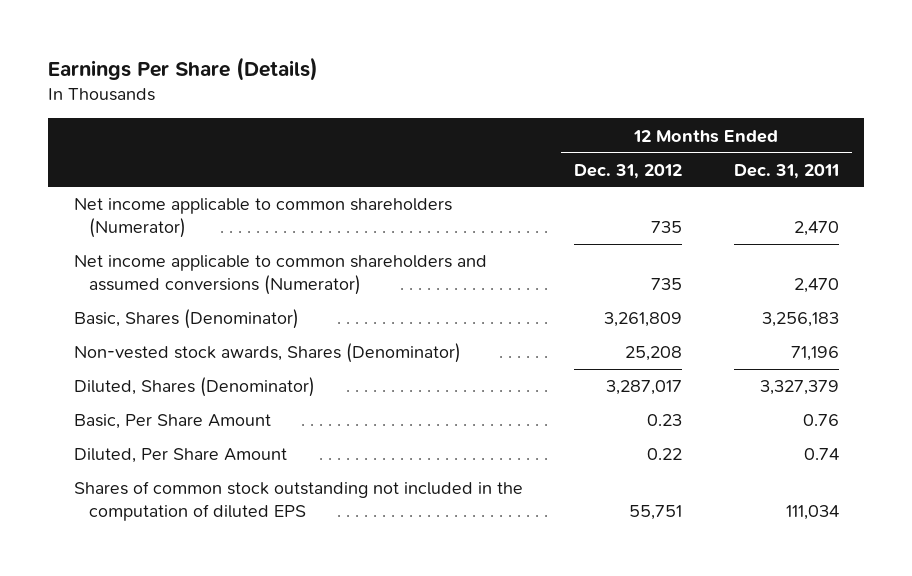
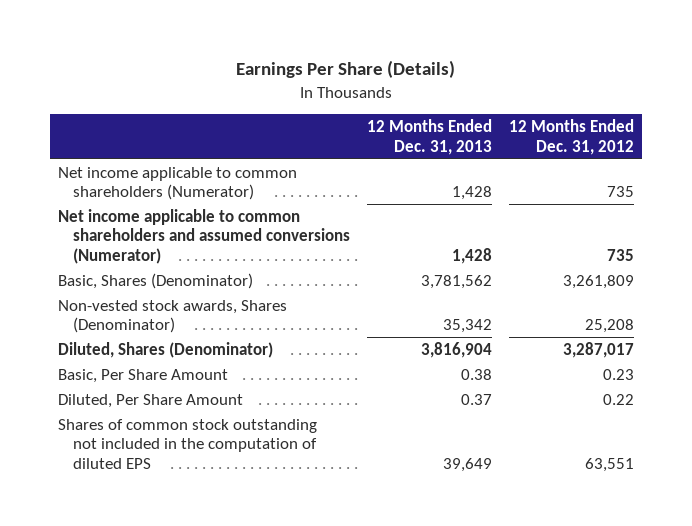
- | 12 Months Ended Dec. 31, 2012 | 12 Months Ended Dec. 31, 2011
+ | 12 Months Ended Dec. 31, 2013 | 12 Months Ended Dec. 31, 2012
- Shares of common stock outstanding not included in the computation of diluted EPS | 55,751 | 111,034
+ Shares of common stock outstanding not included in the computation of diluted EPS | 39,649 | 63,551

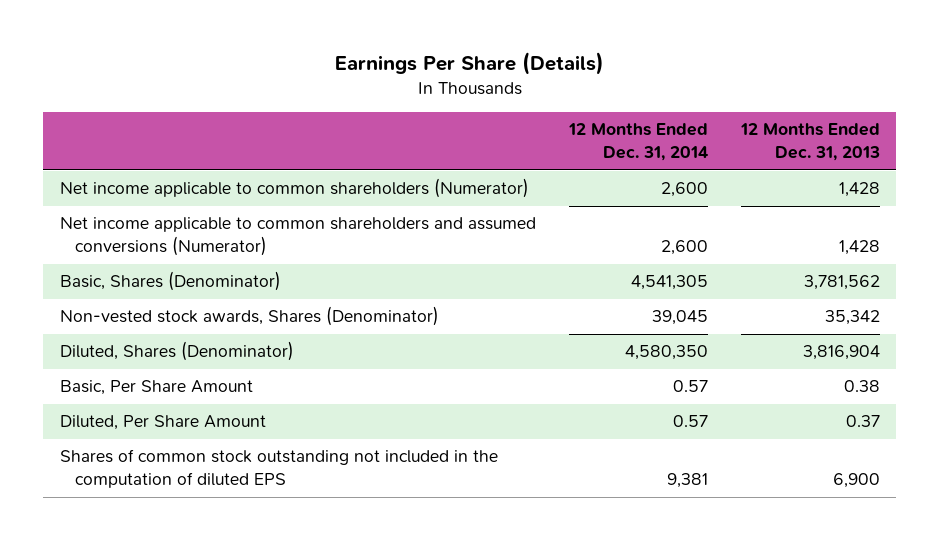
- | 12 Months Ended Dec. 31, 2013 | 12 Months Ended Dec. 31, 2012
+ | 12 Months Ended Dec. 31, 2014 | 12 Months Ended Dec. 31, 2013
- Shares of common stock outstanding not included in the computation of diluted EPS | 39,649 | 63,551
+ Shares of common stock outstanding not included in the computation of diluted EPS | 9,381 | 6,900

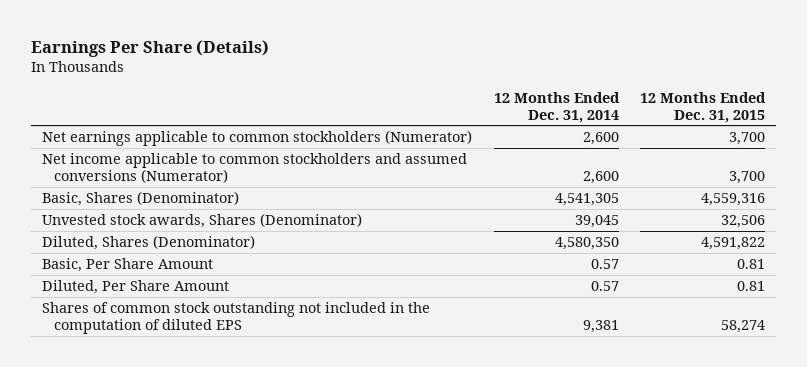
- | 12 Months Ended Dec. 31, 2014 | 12 Months Ended Dec. 31, 2013
+ | 12 Months Ended Dec. 31, 2014 | 12 Months Ended Dec. 31, 2015
- Net income applicable to common shareholders (Numerator) | 2,600 | 1,428
- Net income applicable to common shareholders and assumed conversions (Numerator) | 2,600 | 1,428
+ Net earnings applicable to common stockholders (Numerator) | 2,600 | 3,700
+ Net income applicable to common stockholders and assumed conversions (Numerator) | 2,600 | 3,700
- Non-vested stock awards, Shares (Denominator) | 39,045 | 35,342
+ Unvested stock awards, Shares (Denominator) | 39,045 | 32,506

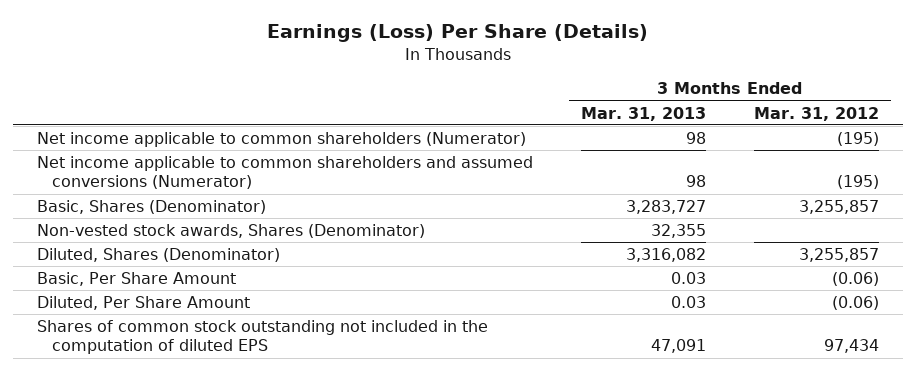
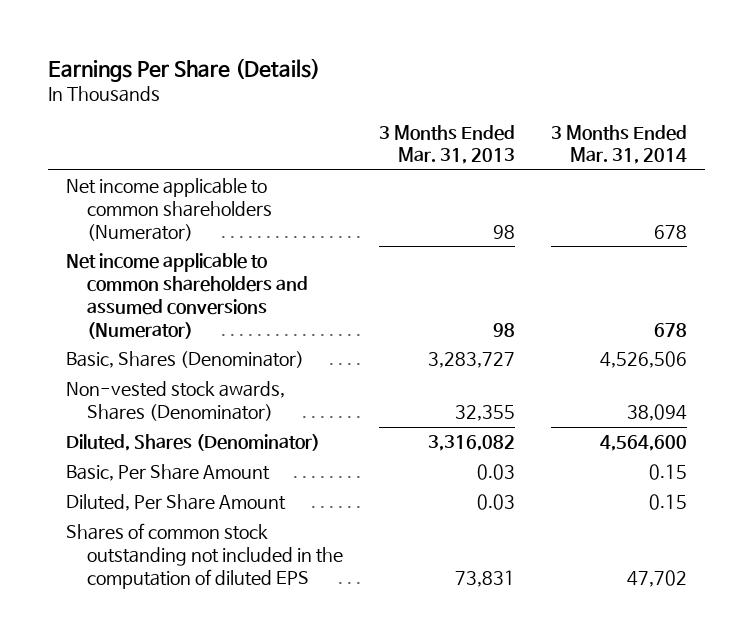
- Earnings (Loss) Per Share (Details)
+ Earnings Per Share (Details)
- | 3 Months Ended Mar. 31, 2013 | 3 Months Ended Mar. 31, 2012
+ | 3 Months Ended Mar. 31, 2013 | 3 Months Ended Mar. 31, 2014
- Shares of common stock outstanding not included in the computation of diluted EPS | 47,091 | 97,434
+ Shares of common stock outstanding not included in the computation of diluted EPS | 73,831 | 47,702

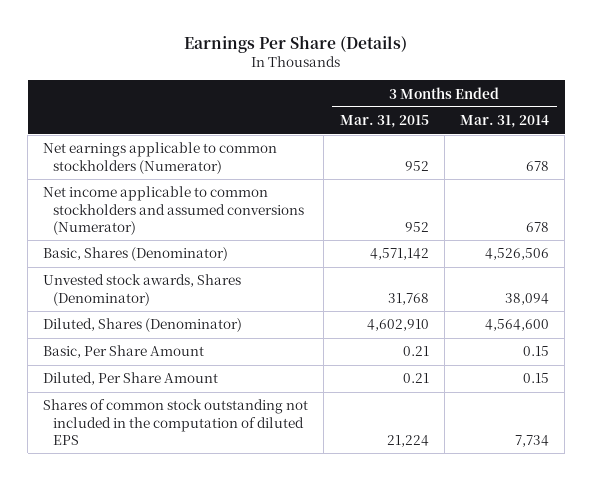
- | 3 Months Ended Mar. 31, 2013 | 3 Months Ended Mar. 31, 2014
+ | 3 Months Ended Mar. 31, 2015 | 3 Months Ended Mar. 31, 2014
- Net income applicable to common shareholders (Numerator) | 98 | 678
- Net income applicable to common shareholders and assumed conversions (Numerator) | 98 | 678
+ Net earnings applicable to common stockholders (Numerator) | 952 | 678
+ Net income applicable to common stockholders and assumed conversions (Numerator) | 952 | 678
- Non-vested stock awards, Shares (Denominator) | 32,355 | 38,094
+ Unvested stock awards, Shares (Denominator) | 31,768 | 38,094
- Shares of common stock outstanding not included in the computation of diluted EPS | 73,831 | 47,702
+ Shares of common stock outstanding not included in the computation of diluted EPS | 21,224 | 7,734

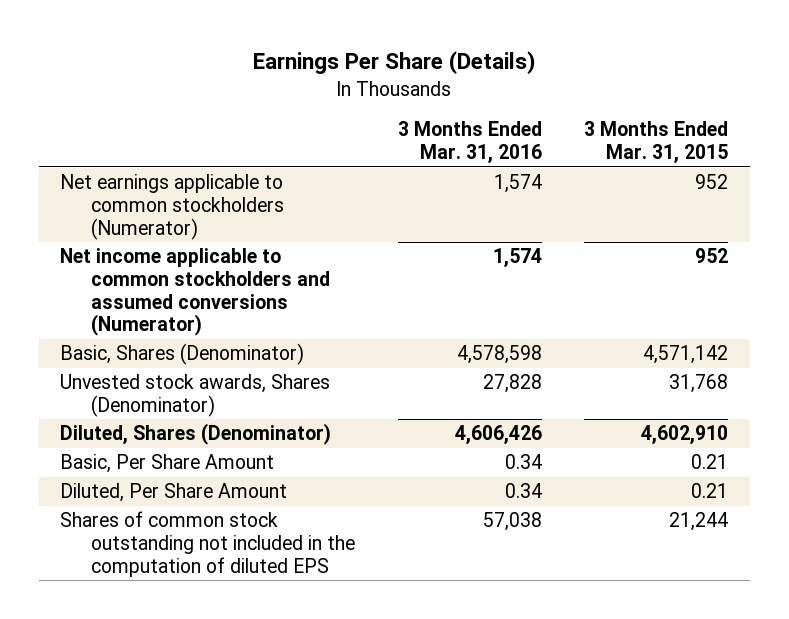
- | 3 Months Ended Mar. 31, 2015 | 3 Months Ended Mar. 31, 2014
+ | 3 Months Ended Mar. 31, 2016 | 3 Months Ended Mar. 31, 2015
- Shares of common stock outstanding not included in the computation of diluted EPS | 21,224 | 7,734
+ Shares of common stock outstanding not included in the computation of diluted EPS | 57,038 | 21,244

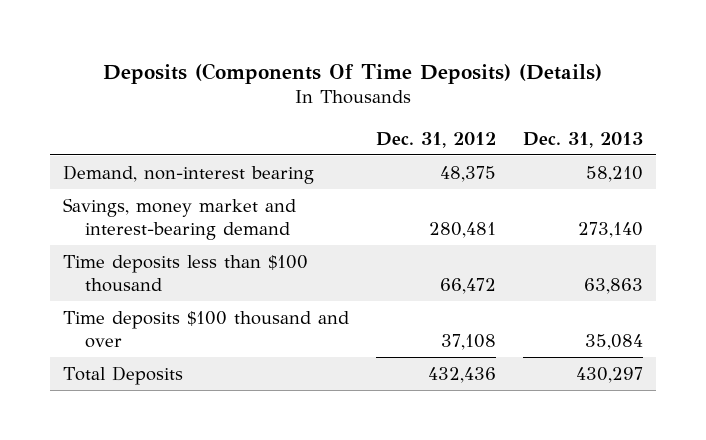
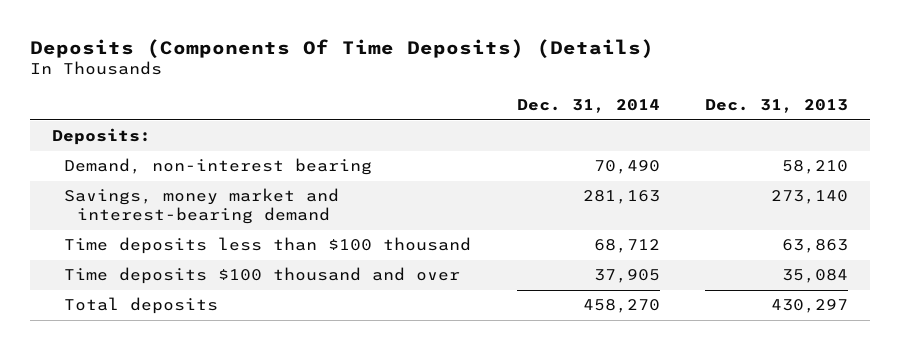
- | Dec. 31, 2012 | Dec. 31, 2013
+ | Dec. 31, 2014 | Dec. 31, 2013
+ Deposits:
- Total Deposits | 432,436 | 430,297
+ Total deposits | 458,270 | 430,297

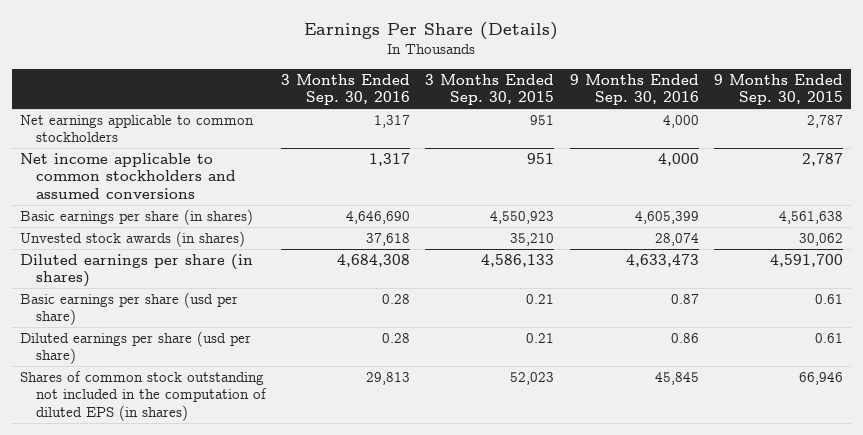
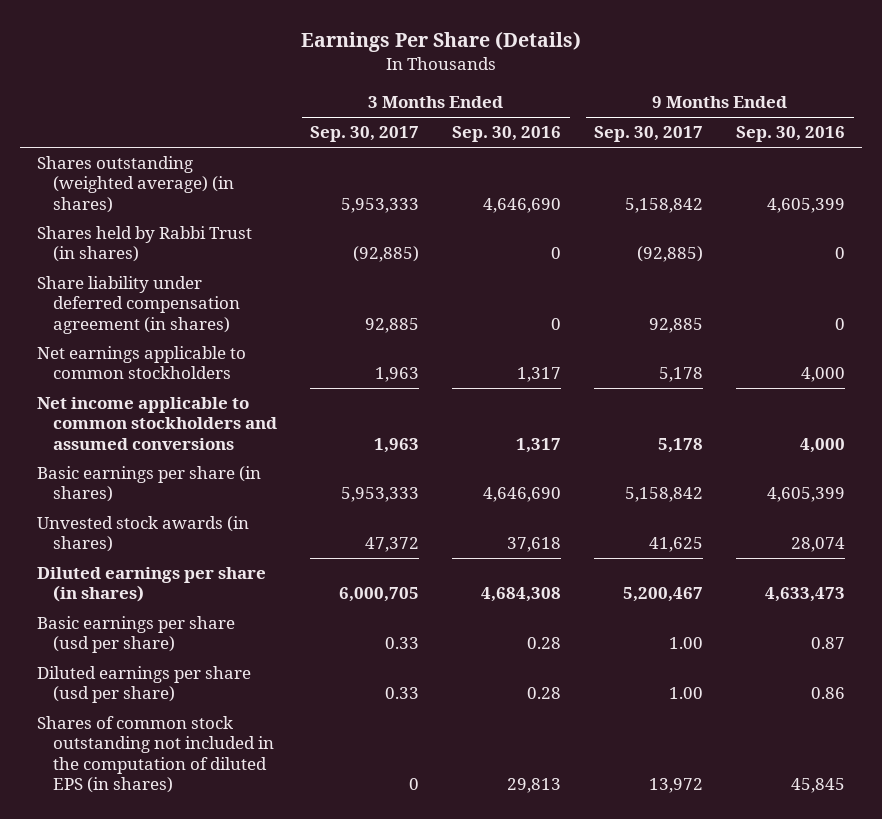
- | 3 Months Ended Sep. 30, 2016 | 3 Months Ended Sep. 30, 2015 | 9 Months Ended Sep. 30, 2016 | 9 Months Ended Sep. 30, 2015
+ | 3 Months Ended Sep. 30, 2017 | 3 Months Ended Sep. 30, 2016 | 9 Months Ended Sep. 30, 2017 | 9 Months Ended Sep. 30, 2016
+ Shares outstanding (weighted average) (in shares) | 5,953,333 | 4,646,690 | 5,158,842 | 4,605,399
+ Shares held by Rabbi Trust (in shares) | (92,885) | 0 | (92,885) | 0
+ Share liability under deferred compensation agreement (in shares) | 92,885 | 0 | 92,885 | 0

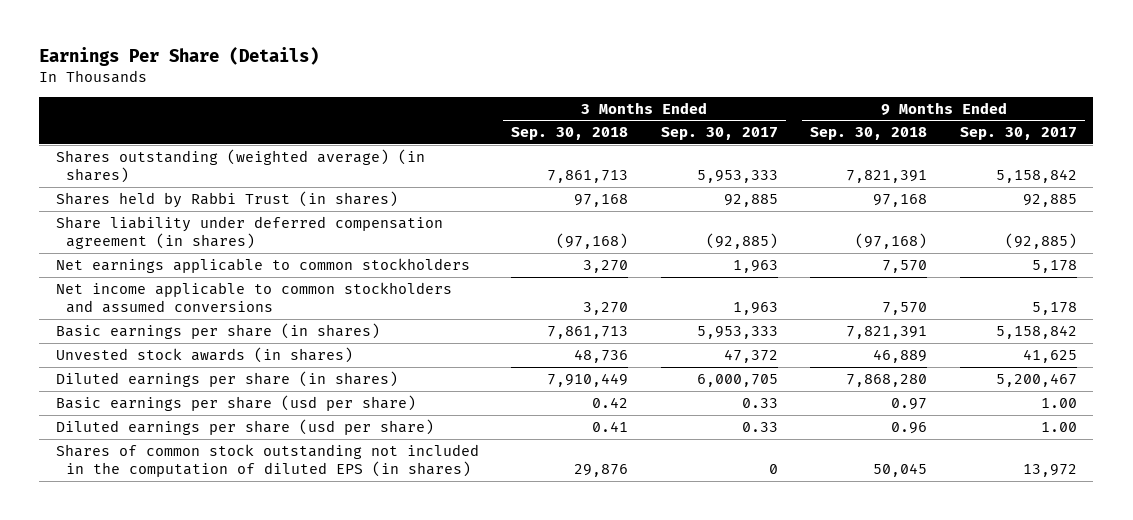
- | 3 Months Ended Sep. 30, 2017 | 3 Months Ended Sep. 30, 2016 | 9 Months Ended Sep. 30, 2017 | 9 Months Ended Sep. 30, 2016
+ | 3 Months Ended Sep. 30, 2018 | 3 Months Ended Sep. 30, 2017 | 9 Months Ended Sep. 30, 2018 | 9 Months Ended Sep. 30, 2017
- Shares held by Rabbi Trust (in shares) | (92,885) | 0 | (92,885) | 0
- Share liability under deferred compensation agreement (in shares) | 92,885 | 0 | 92,885 | 0
+ Shares held by Rabbi Trust (in shares) | 97,168 | 92,885 | 97,168 | 92,885
+ Share liability under deferred compensation agreement (in shares) | (97,168) | (92,885) | (97,168) | (92,885)

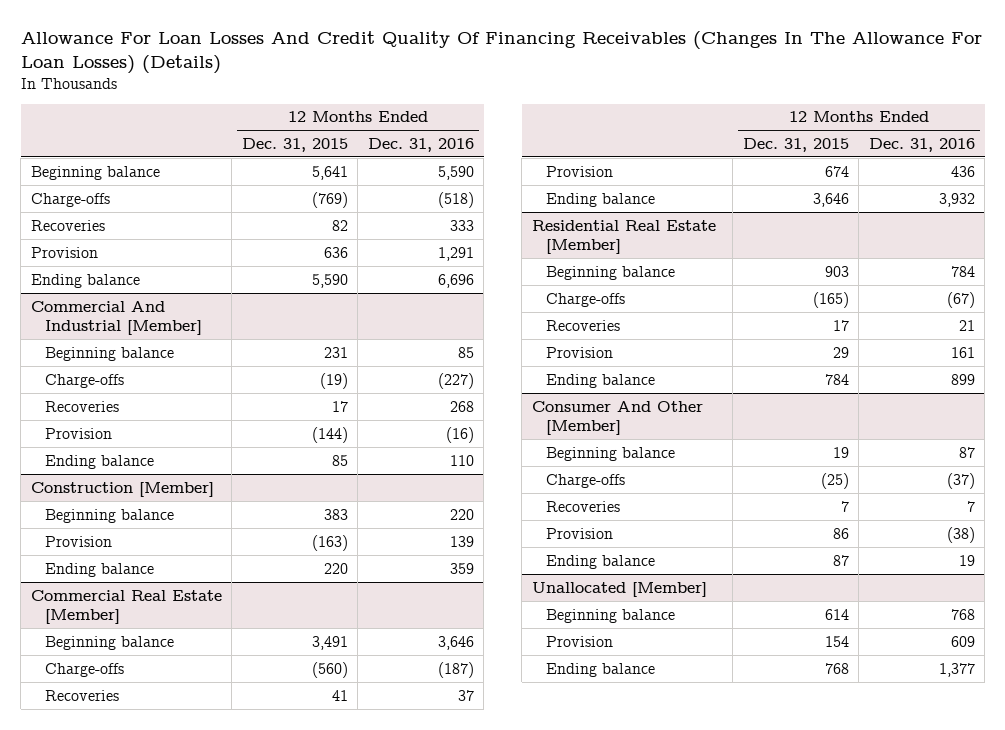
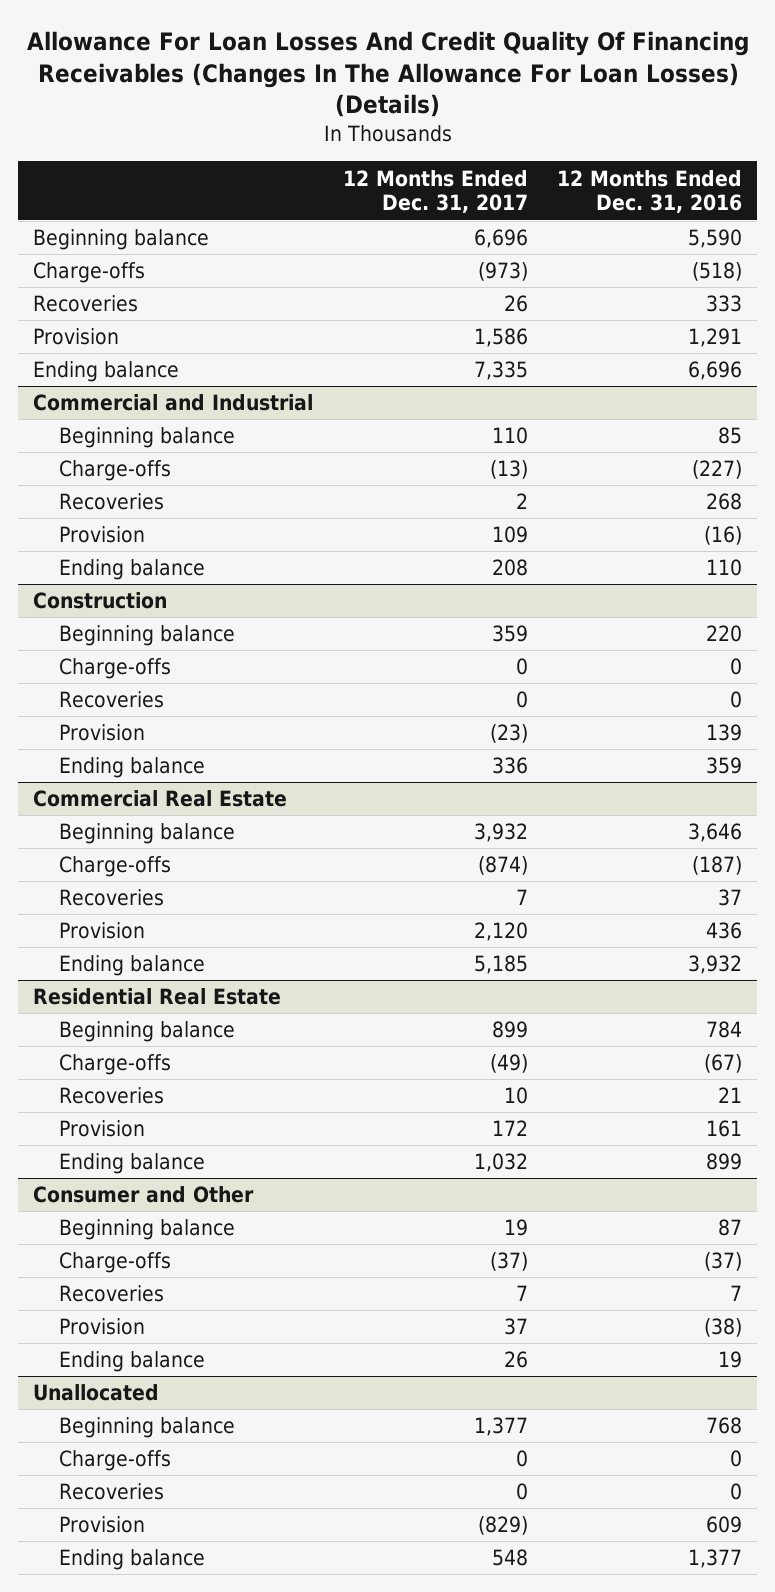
- | 12 Months Ended Dec. 31, 2015 | 12 Months Ended Dec. 31, 2016
+ | 12 Months Ended Dec. 31, 2017 | 12 Months Ended Dec. 31, 2016
- Commercial And Industrial [Member]
+ Commercial and Industrial
- Construction [Member]
+ Construction
+ Charge-offs | 0 | 0
+ Recoveries | 0 | 0
- Commercial Real Estate [Member]
+ Commercial Real Estate
- Residential Real Estate [Member]
+ Residential Real Estate
- Consumer And Other [Member]
+ Consumer and Other
- Unallocated [Member]
+ Unallocated
+ Charge-offs | 0 | 0
+ Recoveries | 0 | 0

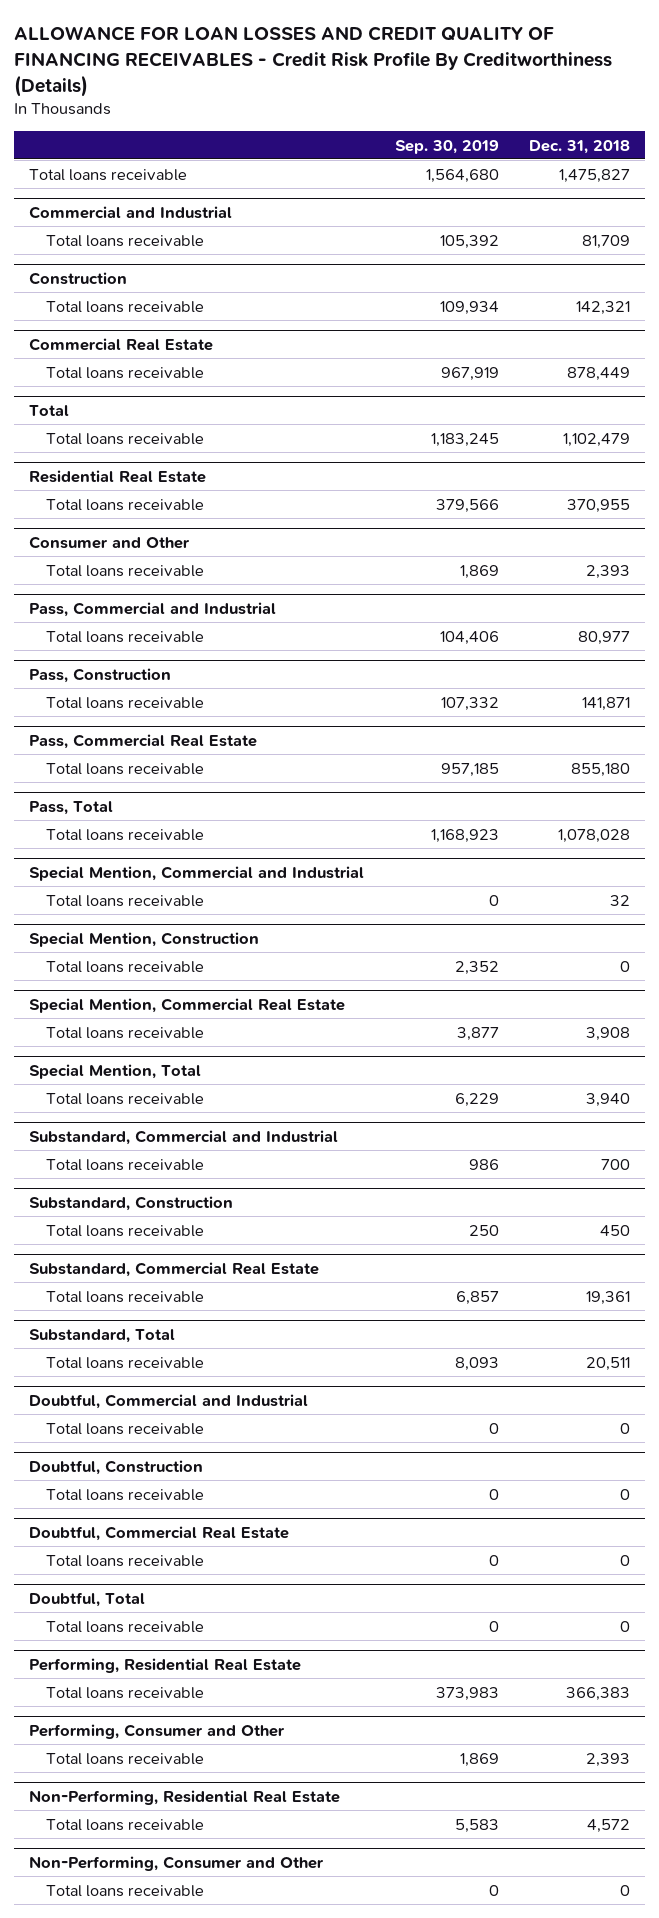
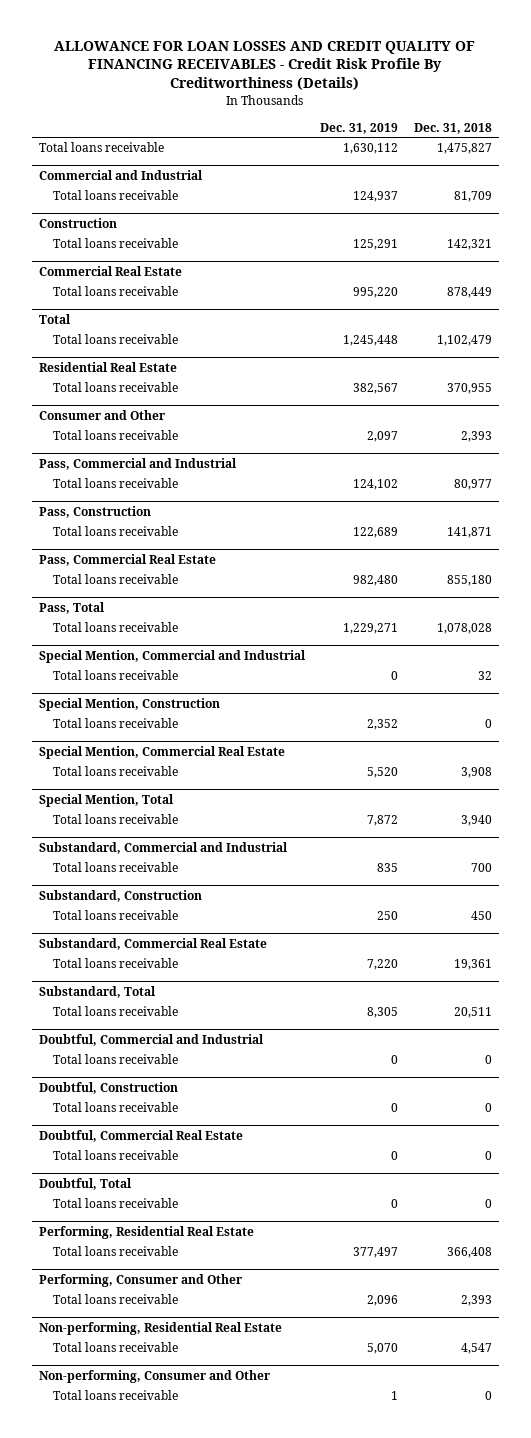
- | Sep. 30, 2019 | Dec. 31, 2018
+ | Dec. 31, 2019 | Dec. 31, 2018
@ Performing, Residential Real Estate
- Total loans receivable | 373,983 | 366,383
+ Total loans receivable | 377,497 | 366,408
- Non-Performing, Residential Real Estate
- Total loans receivable | 5,583 | 4,572
- Non-Performing, Consumer and Other
+ Non-performing, Residential Real Estate
+ Total loans receivable | 5,070 | 4,547
+ Non-performing, Consumer and Other

